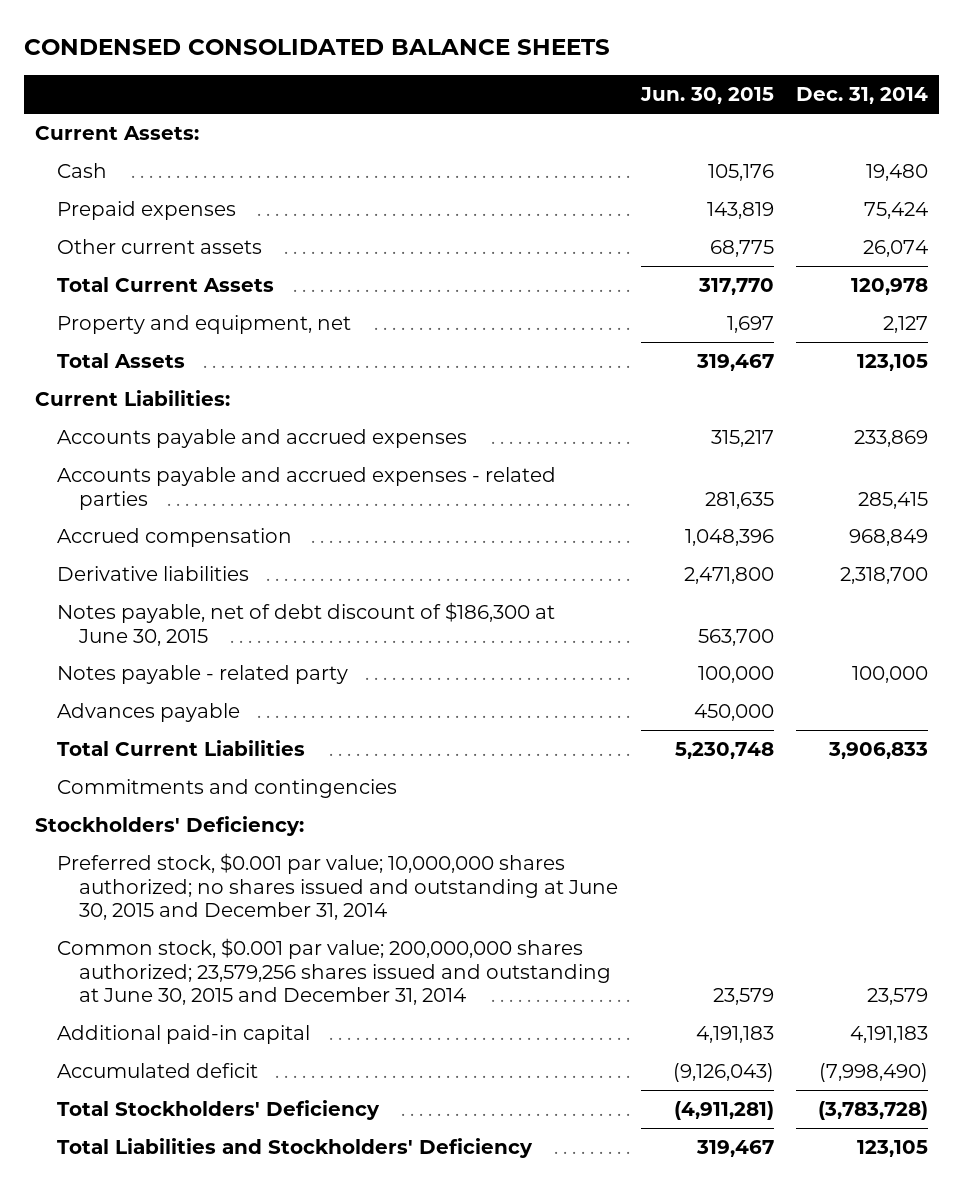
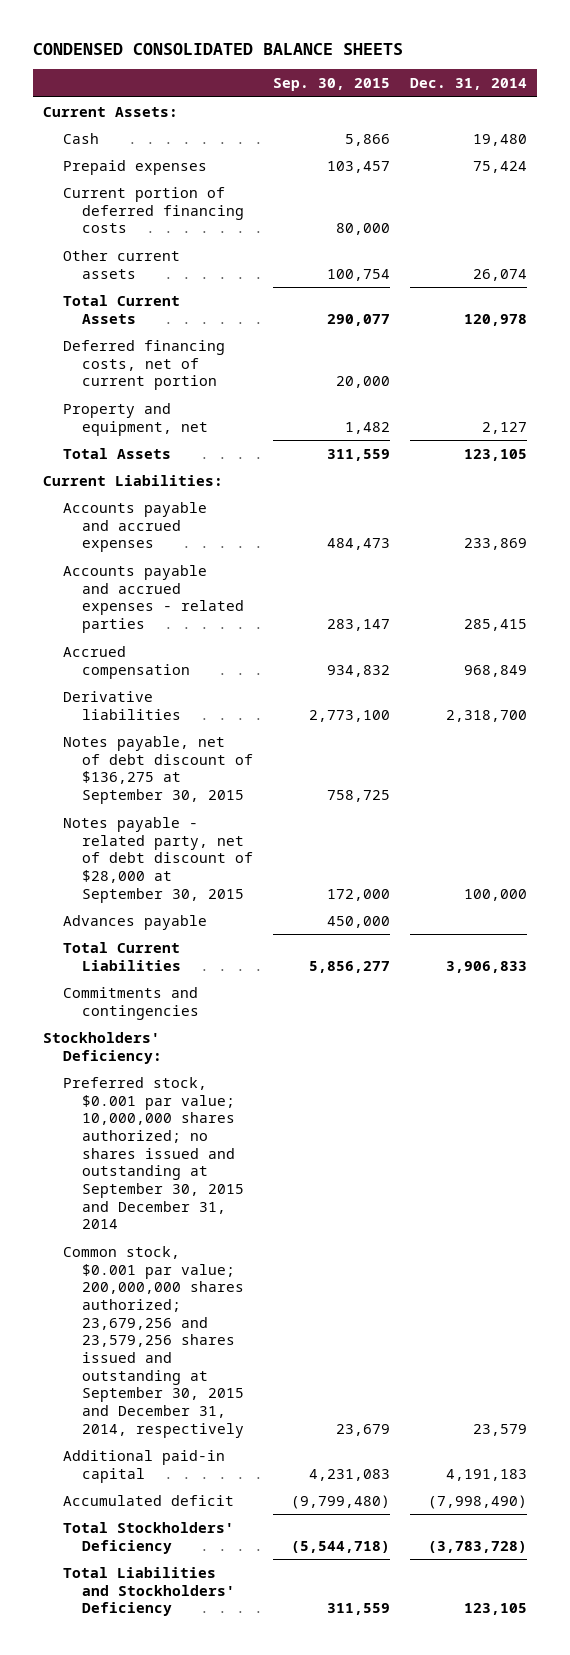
- | Jun. 30, 2015 | Dec. 31, 2014
+ | Sep. 30, 2015 | Dec. 31, 2014
+ Current portion of deferred financing costs | 80,000 |
+ Deferred financing costs, net of current portion | 20,000 |
- Notes payable, net of debt discount of $186,300 at June 30, 2015 | 563,700 |
- Notes payable - related party | 100,000 | 100,000
+ Notes payable, net of debt discount of $136,275 at September 30, 2015 | 758,725 |
+ Notes payable - related party, net of debt discount of $28,000 at September 30, 2015 | 172,000 | 100,000
- Preferred stock, $0.001 par value; 10,000,000 shares authorized; no shares issued and outstanding at June 30, 2015 and December 31, 2014
- Common stock, $0.001 par value; 200,000,000 shares authorized; 23,579,256 shares issued and outstanding at June 30, 2015 and December 31, 2014 | 23,579 | 23,579
+ Preferred stock, $0.001 par value; 10,000,000 shares authorized; no shares issued and outstanding at September 30, 2015 and December 31, 2014
+ Common stock, $0.001 par value; 200,000,000 shares authorized; 23,679,256 and 23,579,256 shares issued and outstanding at September 30, 2015 and December 31, 2014, respectively | 23,679 | 23,579

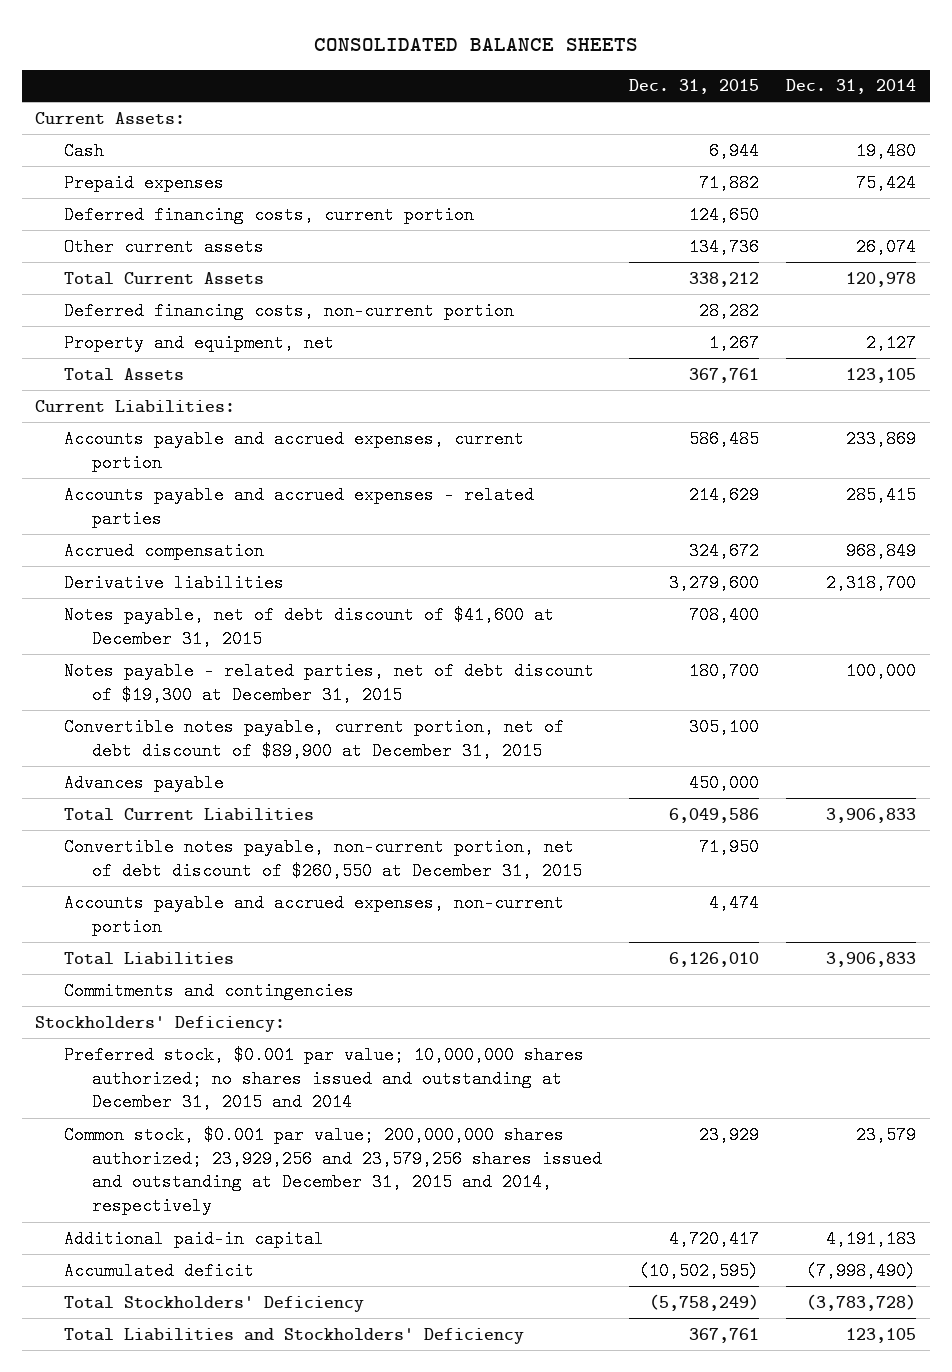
- CONDENSED CONSOLIDATED BALANCE SHEETS
+ CONSOLIDATED BALANCE SHEETS
- | Sep. 30, 2015 | Dec. 31, 2014
+ | Dec. 31, 2015 | Dec. 31, 2014
- Current portion of deferred financing costs | 80,000 |
+ Deferred financing costs, current portion | 124,650 |
- Deferred financing costs, net of current portion | 20,000 |
+ Deferred financing costs, non-current portion | 28,282 |
- Accounts payable and accrued expenses | 484,473 | 233,869
+ Accounts payable and accrued expenses, current portion | 586,485 | 233,869
- Notes payable, net of debt discount of $136,275 at September 30, 2015 | 758,725 |
- Notes payable - related party, net of debt discount of $28,000 at September 30, 2015 | 172,000 | 100,000
+ Notes payable, net of debt discount of $41,600 at December 31, 2015 | 708,400 |
+ Notes payable - related parties, net of debt discount of $19,300 at December 31, 2015 | 180,700 | 100,000
+ Convertible notes payable, current portion, net of debt discount of $89,900 at December 31, 2015 | 305,100 |
+ Convertible notes payable, non-current portion, net of debt discount of $260,550 at December 31, 2015 | 71,950 |
+ Accounts payable and accrued expenses, non-current portion | 4,474 |
+ Total Liabilities | 6,126,010 | 3,906,833
- Preferred stock, $0.001 par value; 10,000,000 shares authorized; no shares issued and outstanding at September 30, 2015 and December 31, 2014
- Common stock, $0.001 par value; 200,000,000 shares authorized; 23,679,256 and 23,579,256 shares issued and outstanding at September 30, 2015 and December 31, 2014, respectively | 23,679 | 23,579
+ Preferred stock, $0.001 par value; 10,000,000 shares authorized; no shares issued and outstanding at December 31, 2015 and 2014
+ Common stock, $0.001 par value; 200,000,000 shares authorized; 23,929,256 and 23,579,256 shares issued and outstanding at December 31, 2015 and 2014, respectively | 23,929 | 23,579

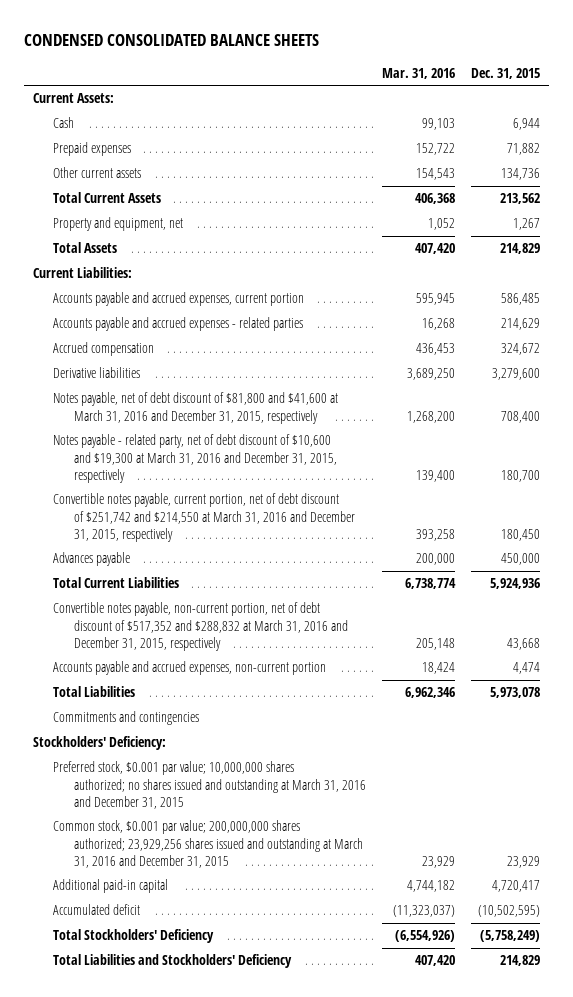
- CONSOLIDATED BALANCE SHEETS
+ CONDENSED CONSOLIDATED BALANCE SHEETS
- | Dec. 31, 2015 | Dec. 31, 2014
+ | Mar. 31, 2016 | Dec. 31, 2015
- Deferred financing costs, current portion | 124,650 |
- Total Current Assets | 338,212 | 120,978
- Deferred financing costs, non-current portion | 28,282 |
+ Total Current Assets | 406,368 | 213,562
- Total Assets | 367,761 | 123,105
+ Total Assets | 407,420 | 214,829
- Notes payable, net of debt discount of $41,600 at December 31, 2015 | 708,400 |
- Notes payable - related parties, net of debt discount of $19,300 at December 31, 2015 | 180,700 | 100,000
- Convertible notes payable, current portion, net of debt discount of $89,900 at December 31, 2015 | 305,100 |
+ Notes payable, net of debt discount of $81,800 and $41,600 at March 31, 2016 and December 31, 2015, respectively | 1,268,200 | 708,400
+ Notes payable - related party, net of debt discount of $10,600 and $19,300 at March 31, 2016 and December 31, 2015, respectively | 139,400 | 180,700
+ Convertible notes payable, current portion, net of debt discount of $251,742 and $214,550 at March 31, 2016 and December 31, 2015, respectively | 393,258 | 180,450
- Total Current Liabilities | 6,049,586 | 3,906,833
- Convertible notes payable, non-current portion, net of debt discount of $260,550 at December 31, 2015 | 71,950 |
+ Total Current Liabilities | 6,738,774 | 5,924,936
+ Convertible notes payable, non-current portion, net of debt discount of $517,352 and $288,832 at March 31, 2016 and December 31, 2015, respectively | 205,148 | 43,668
- Total Liabilities | 6,126,010 | 3,906,833
+ Total Liabilities | 6,962,346 | 5,973,078
- Preferred stock, $0.001 par value; 10,000,000 shares authorized; no shares issued and outstanding at December 31, 2015 and 2014
- Common stock, $0.001 par value; 200,000,000 shares authorized; 23,929,256 and 23,579,256 shares issued and outstanding at December 31, 2015 and 2014, respectively | 23,929 | 23,579
+ Preferred stock, $0.001 par value; 10,000,000 shares authorized; no shares issued and outstanding at March 31, 2016 and December 31, 2015
+ Common stock, $0.001 par value; 200,000,000 shares authorized; 23,929,256 shares issued and outstanding at March 31, 2016 and December 31, 2015 | 23,929 | 23,929
- Total Liabilities and Stockholders' Deficiency | 367,761 | 123,105
+ Total Liabilities and Stockholders' Deficiency | 407,420 | 214,829

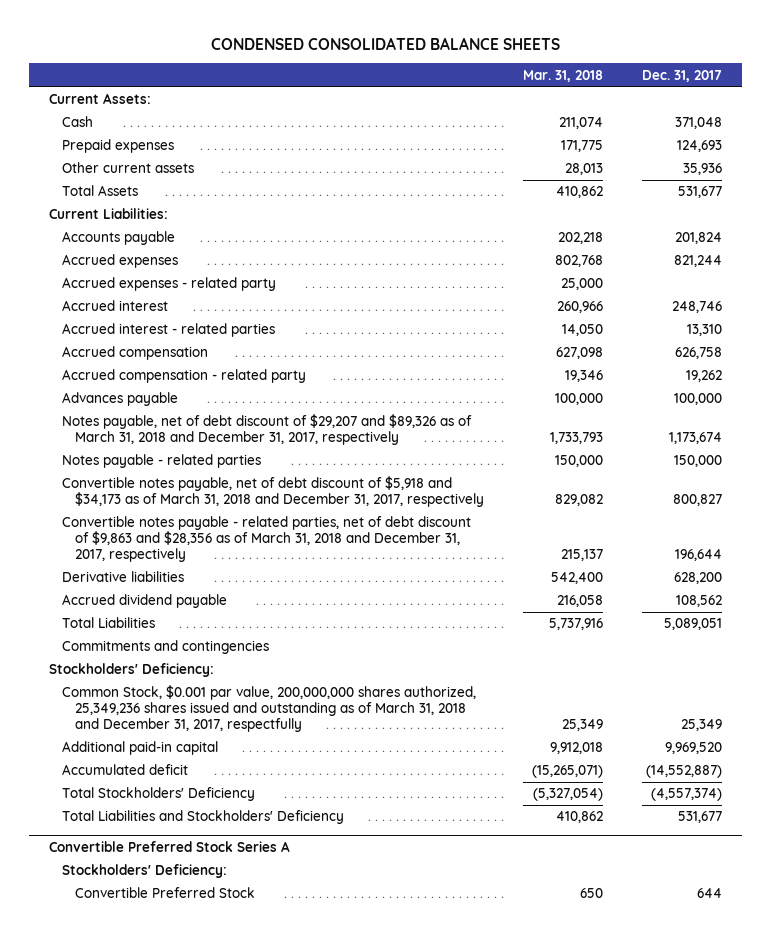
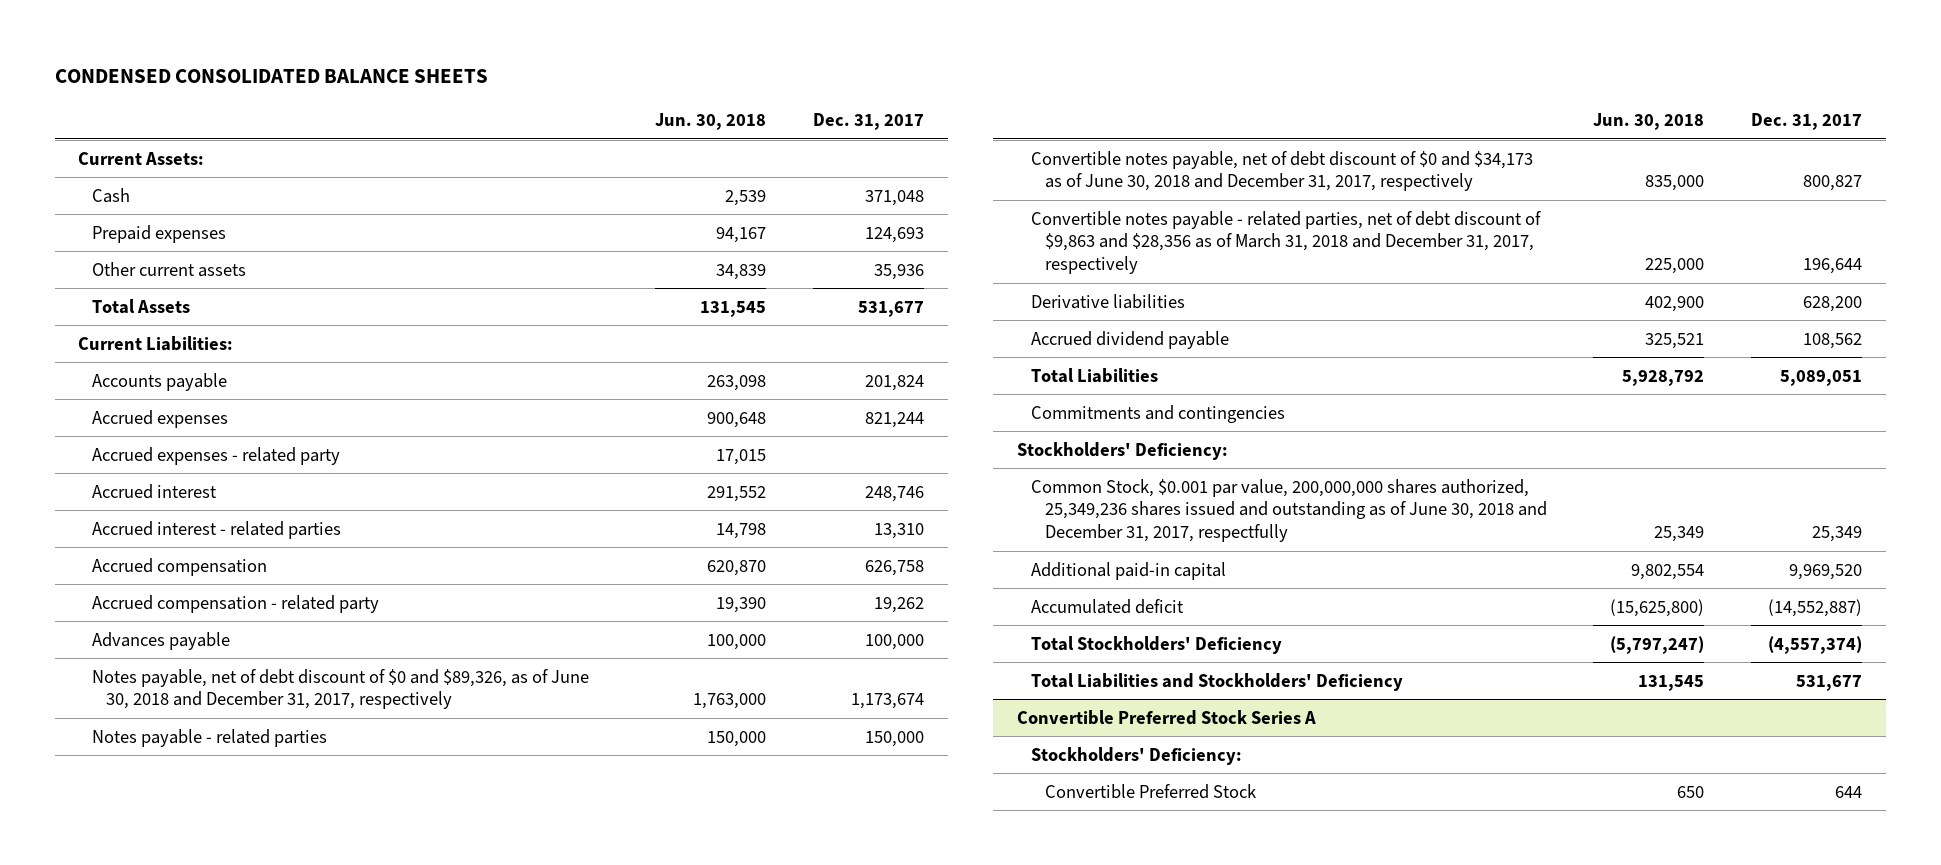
- | Mar. 31, 2018 | Dec. 31, 2017
+ | Jun. 30, 2018 | Dec. 31, 2017
- Notes payable, net of debt discount of $29,207 and $89,326 as of March 31, 2018 and December 31, 2017, respectively | 1,733,793 | 1,173,674
+ Notes payable, net of debt discount of $0 and $89,326, as of June 30, 2018 and December 31, 2017, respectively | 1,763,000 | 1,173,674
- Convertible notes payable, net of debt discount of $5,918 and $34,173 as of March 31, 2018 and December 31, 2017, respectively | 829,082 | 800,827
+ Convertible notes payable, net of debt discount of $0 and $34,173 as of June 30, 2018 and December 31, 2017, respectively | 835,000 | 800,827
- Common Stock, $0.001 par value, 200,000,000 shares authorized, 25,349,236 shares issued and outstanding as of March 31, 2018 and December 31, 2017, respectfully | 25,349 | 25,349
+ Common Stock, $0.001 par value, 200,000,000 shares authorized, 25,349,236 shares issued and outstanding as of June 30, 2018 and December 31, 2017, respectfully | 25,349 | 25,349

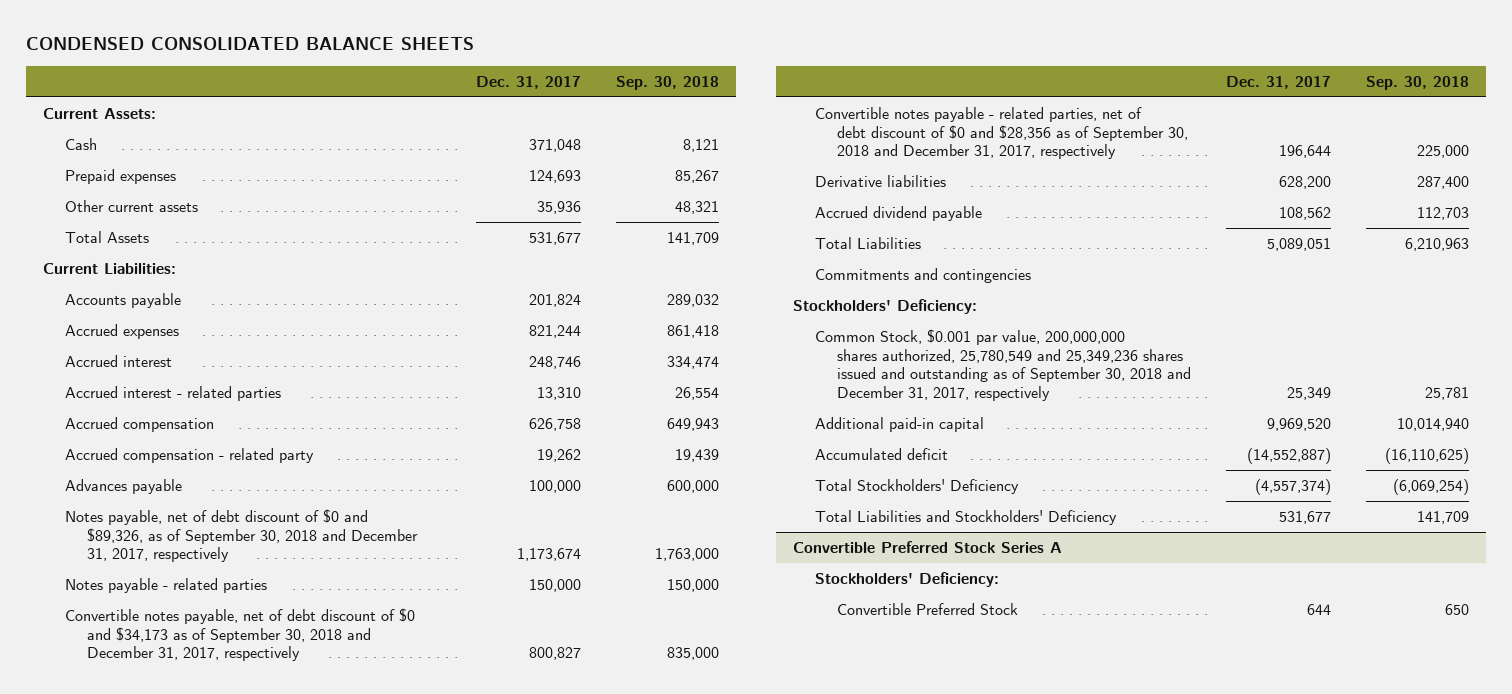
- | Jun. 30, 2018 | Dec. 31, 2017
+ | Dec. 31, 2017 | Sep. 30, 2018
- Accrued expenses - related party | 17,015 |
- Notes payable, net of debt discount of $0 and $89,326, as of June 30, 2018 and December 31, 2017, respectively | 1,763,000 | 1,173,674
+ Notes payable, net of debt discount of $0 and $89,326, as of September 30, 2018 and December 31, 2017, respectively | 1,173,674 | 1,763,000
- Convertible notes payable, net of debt discount of $0 and $34,173 as of June 30, 2018 and December 31, 2017, respectively | 835,000 | 800,827
- Convertible notes payable - related parties, net of debt discount of $9,863 and $28,356 as of March 31, 2018 and December 31, 2017, respectively | 225,000 | 196,644
+ Convertible notes payable, net of debt discount of $0 and $34,173 as of September 30, 2018 and December 31, 2017, respectively | 800,827 | 835,000
+ Convertible notes payable - related parties, net of debt discount of $0 and $28,356 as of September 30, 2018 and December 31, 2017, respectively | 196,644 | 225,000
- Common Stock, $0.001 par value, 200,000,000 shares authorized, 25,349,236 shares issued and outstanding as of June 30, 2018 and December 31, 2017, respectfully | 25,349 | 25,349
+ Common Stock, $0.001 par value, 200,000,000 shares authorized, 25,780,549 and 25,349,236 shares issued and outstanding as of September 30, 2018 and December 31, 2017, respectively | 25,349 | 25,781

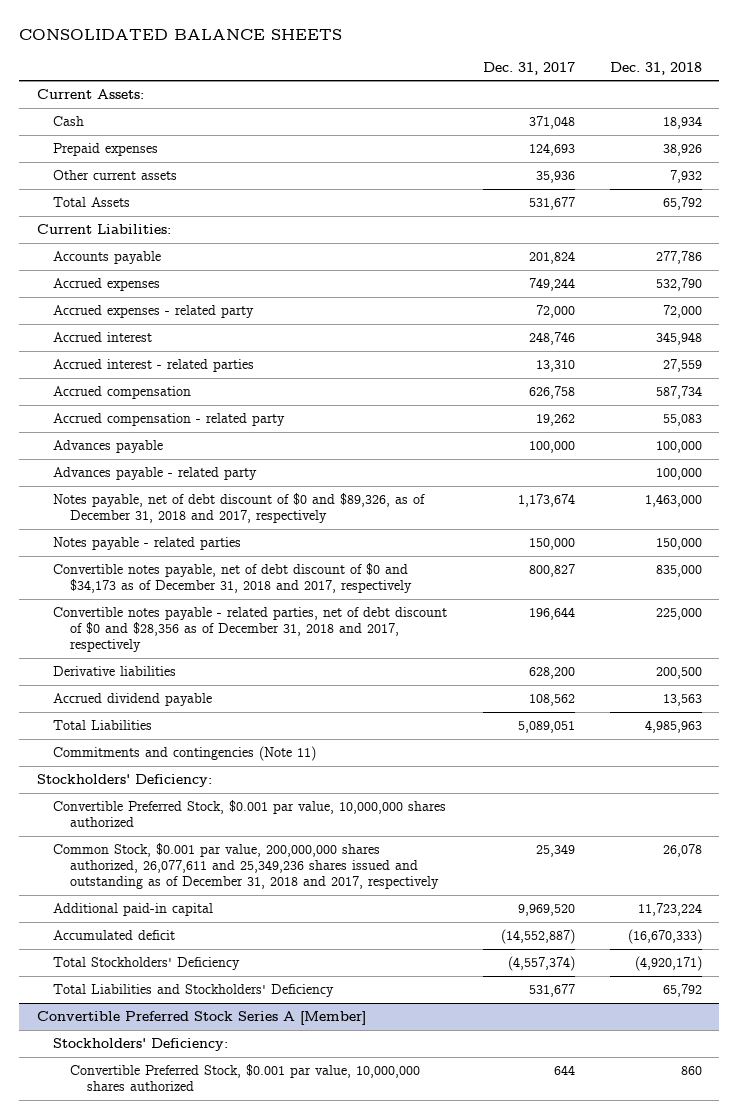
- CONDENSED CONSOLIDATED BALANCE SHEETS
+ CONSOLIDATED BALANCE SHEETS
- | Dec. 31, 2017 | Sep. 30, 2018
+ | Dec. 31, 2017 | Dec. 31, 2018
- Accrued expenses | 821,244 | 861,418
+ Accrued expenses | 749,244 | 532,790
+ Accrued expenses - related party | 72,000 | 72,000
- Notes payable, net of debt discount of $0 and $89,326, as of September 30, 2018 and December 31, 2017, respectively | 1,173,674 | 1,763,000
+ Advances payable - related party | | 100,000
+ Notes payable, net of debt discount of $0 and $89,326, as of December 31, 2018 and 2017, respectively | 1,173,674 | 1,463,000
- Convertible notes payable, net of debt discount of $0 and $34,173 as of September 30, 2018 and December 31, 2017, respectively | 800,827 | 835,000
- Convertible notes payable - related parties, net of debt discount of $0 and $28,356 as of September 30, 2018 and December 31, 2017, respectively | 196,644 | 225,000
+ Convertible notes payable, net of debt discount of $0 and $34,173 as of December 31, 2018 and 2017, respectively | 800,827 | 835,000
+ Convertible notes payable - related parties, net of debt discount of $0 and $28,356 as of December 31, 2018 and 2017, respectively | 196,644 | 225,000
- Commitments and contingencies
+ Commitments and contingencies (Note 11)
- Common Stock, $0.001 par value, 200,000,000 shares authorized, 25,780,549 and 25,349,236 shares issued and outstanding as of September 30, 2018 and December 31, 2017, respectively | 25,349 | 25,781
+ Convertible Preferred Stock, $0.001 par value, 10,000,000 shares authorized
+ Common Stock, $0.001 par value, 200,000,000 shares authorized, 26,077,611 and 25,349,236 shares issued and outstanding as of December 31, 2018 and 2017, respectively | 25,349 | 26,078
- Convertible Preferred Stock Series A
+ Convertible Preferred Stock Series A [Member]
- Convertible Preferred Stock | 644 | 650
+ Convertible Preferred Stock, $0.001 par value, 10,000,000 shares authorized | 644 | 860

